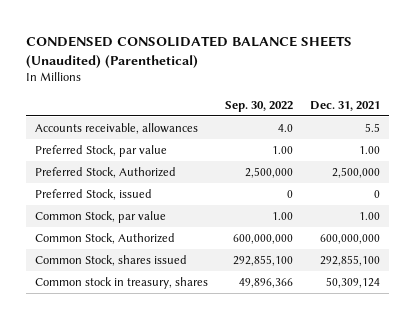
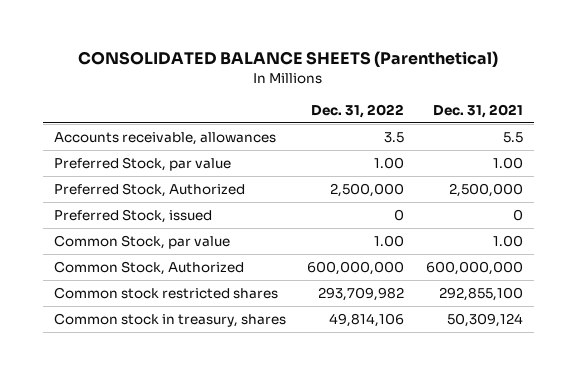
- CONDENSED CONSOLIDATED BALANCE SHEETS (Unaudited) (Parenthetical)
+ CONSOLIDATED BALANCE SHEETS (Parenthetical)
- | Sep. 30, 2022 | Dec. 31, 2021
+ | Dec. 31, 2022 | Dec. 31, 2021
- Common Stock, shares issued | 292,855,100 | 292,855,100
+ Common stock restricted shares | 293,709,982 | 292,855,100

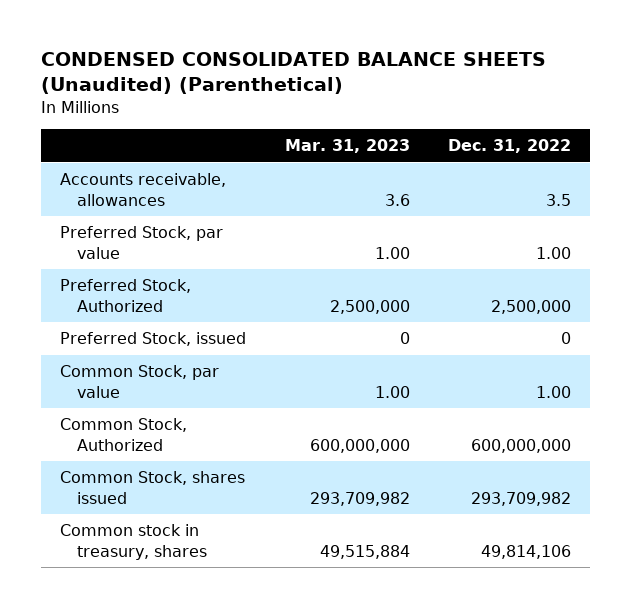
- CONSOLIDATED BALANCE SHEETS (Parenthetical)
+ CONDENSED CONSOLIDATED BALANCE SHEETS (Unaudited) (Parenthetical)
- | Dec. 31, 2022 | Dec. 31, 2021
+ | Mar. 31, 2023 | Dec. 31, 2022
- Common stock restricted shares | 293,709,982 | 292,855,100
+ Common Stock, shares issued | 293,709,982 | 293,709,982

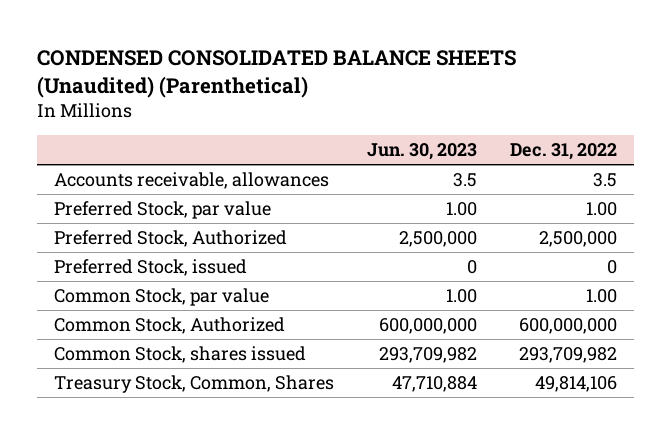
- | Mar. 31, 2023 | Dec. 31, 2022
+ | Jun. 30, 2023 | Dec. 31, 2022
- Common stock in treasury, shares | 49,515,884 | 49,814,106
+ Treasury Stock, Common, Shares | 47,710,884 | 49,814,106

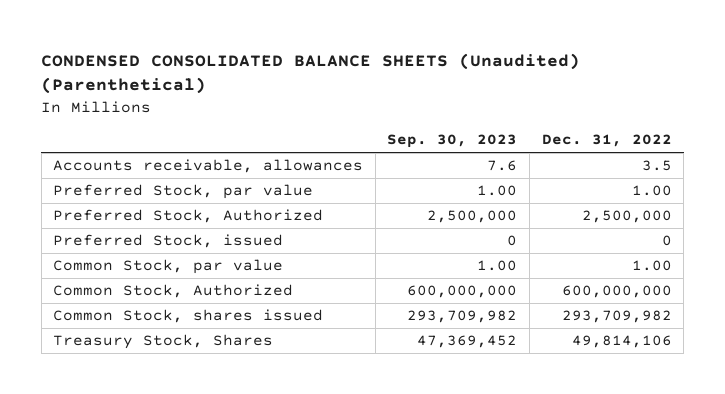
- | Jun. 30, 2023 | Dec. 31, 2022
+ | Sep. 30, 2023 | Dec. 31, 2022
- Treasury Stock, Common, Shares | 47,710,884 | 49,814,106
+ Treasury Stock, Shares | 47,369,452 | 49,814,106

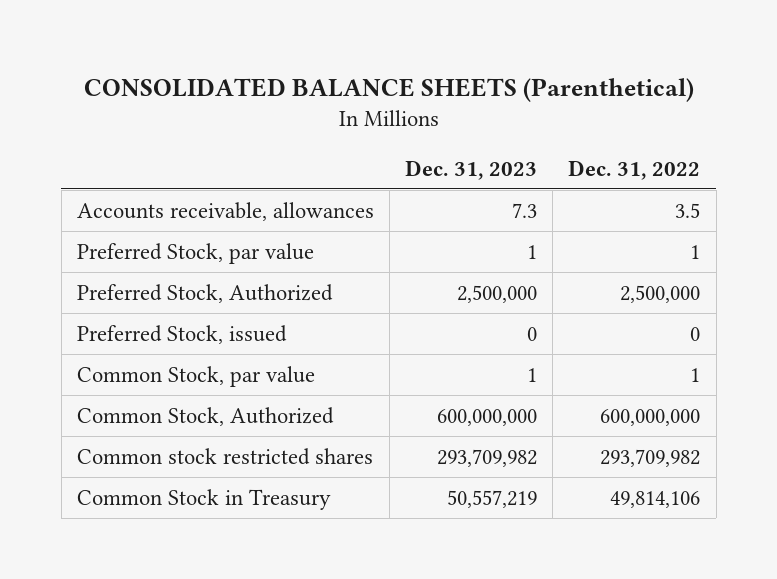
- CONDENSED CONSOLIDATED BALANCE SHEETS (Unaudited) (Parenthetical)
+ CONSOLIDATED BALANCE SHEETS (Parenthetical)
- | Sep. 30, 2023 | Dec. 31, 2022
+ | Dec. 31, 2023 | Dec. 31, 2022
- Preferred Stock, par value | 1.00 | 1.00
+ Preferred Stock, par value | 1 | 1
- Common Stock, par value | 1.00 | 1.00
+ Common Stock, par value | 1 | 1
- Common Stock, shares issued | 293,709,982 | 293,709,982
- Treasury Stock, Shares | 47,369,452 | 49,814,106
+ Common stock restricted shares | 293,709,982 | 293,709,982
+ Common Stock in Treasury | 50,557,219 | 49,814,106

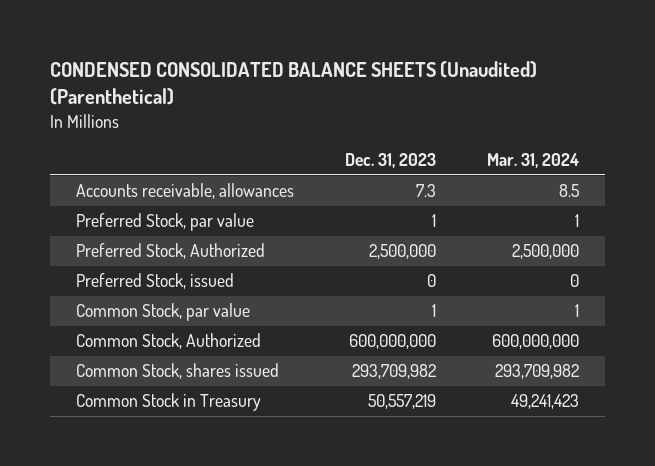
- CONSOLIDATED BALANCE SHEETS (Parenthetical)
+ CONDENSED CONSOLIDATED BALANCE SHEETS (Unaudited) (Parenthetical)
- | Dec. 31, 2023 | Dec. 31, 2022
+ | Dec. 31, 2023 | Mar. 31, 2024
- Common stock restricted shares | 293,709,982 | 293,709,982
+ Common Stock, shares issued | 293,709,982 | 293,709,982

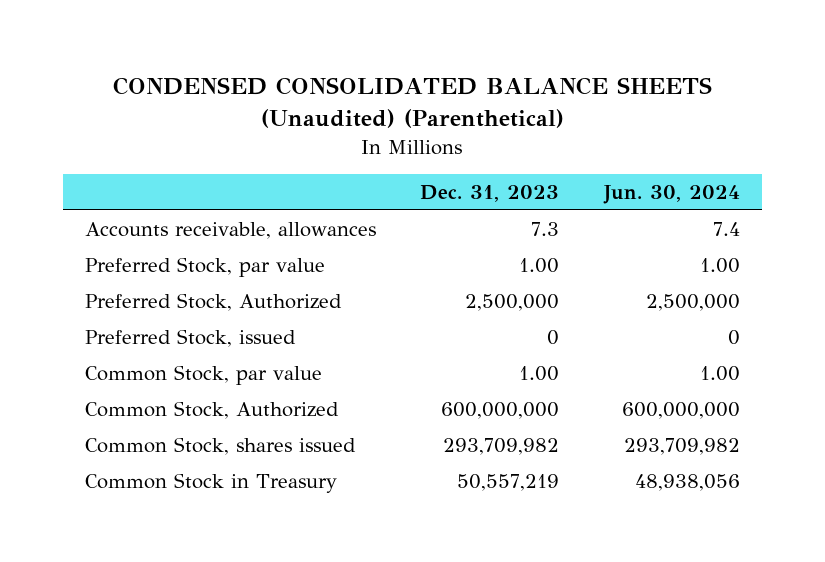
- | Dec. 31, 2023 | Mar. 31, 2024
+ | Dec. 31, 2023 | Jun. 30, 2024
- Preferred Stock, par value | 1 | 1
+ Preferred Stock, par value | 1.00 | 1.00
- Common Stock, par value | 1 | 1
+ Common Stock, par value | 1.00 | 1.00

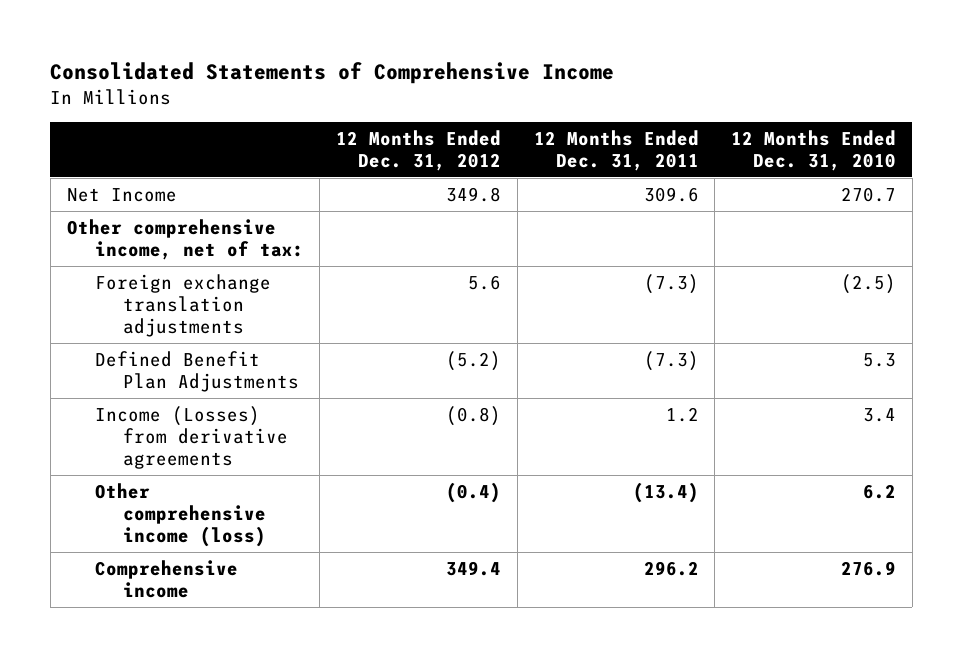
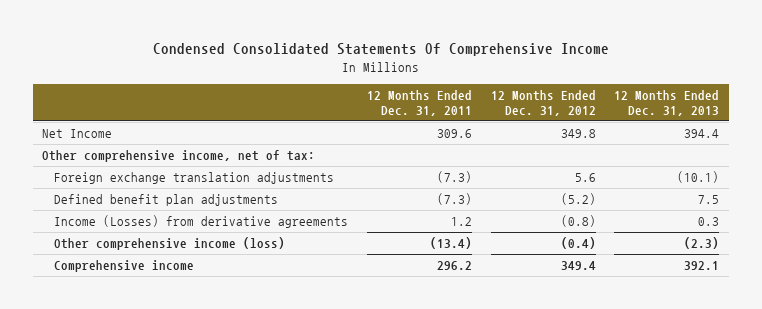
- Consolidated Statements of Comprehensive Income
+ Condensed Consolidated Statements Of Comprehensive Income
- | 12 Months Ended Dec. 31, 2012 | 12 Months Ended Dec. 31, 2011 | 12 Months Ended Dec. 31, 2010
+ | 12 Months Ended Dec. 31, 2011 | 12 Months Ended Dec. 31, 2012 | 12 Months Ended Dec. 31, 2013
- Defined Benefit Plan Adjustments | (5.2) | (7.3) | 5.3
+ Defined benefit plan adjustments | (7.3) | (5.2) | 7.5

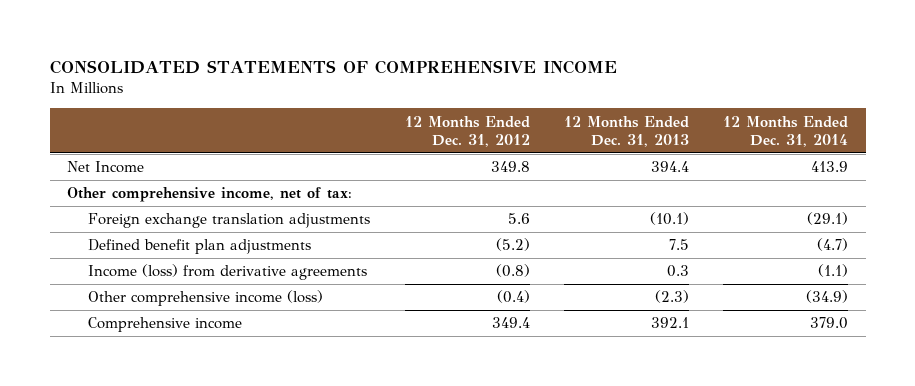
- Condensed Consolidated Statements Of Comprehensive Income
+ CONSOLIDATED STATEMENTS OF COMPREHENSIVE INCOME
- | 12 Months Ended Dec. 31, 2011 | 12 Months Ended Dec. 31, 2012 | 12 Months Ended Dec. 31, 2013
+ | 12 Months Ended Dec. 31, 2012 | 12 Months Ended Dec. 31, 2013 | 12 Months Ended Dec. 31, 2014
- Income (Losses) from derivative agreements | 1.2 | (0.8) | 0.3
+ Income (loss) from derivative agreements | (0.8) | 0.3 | (1.1)

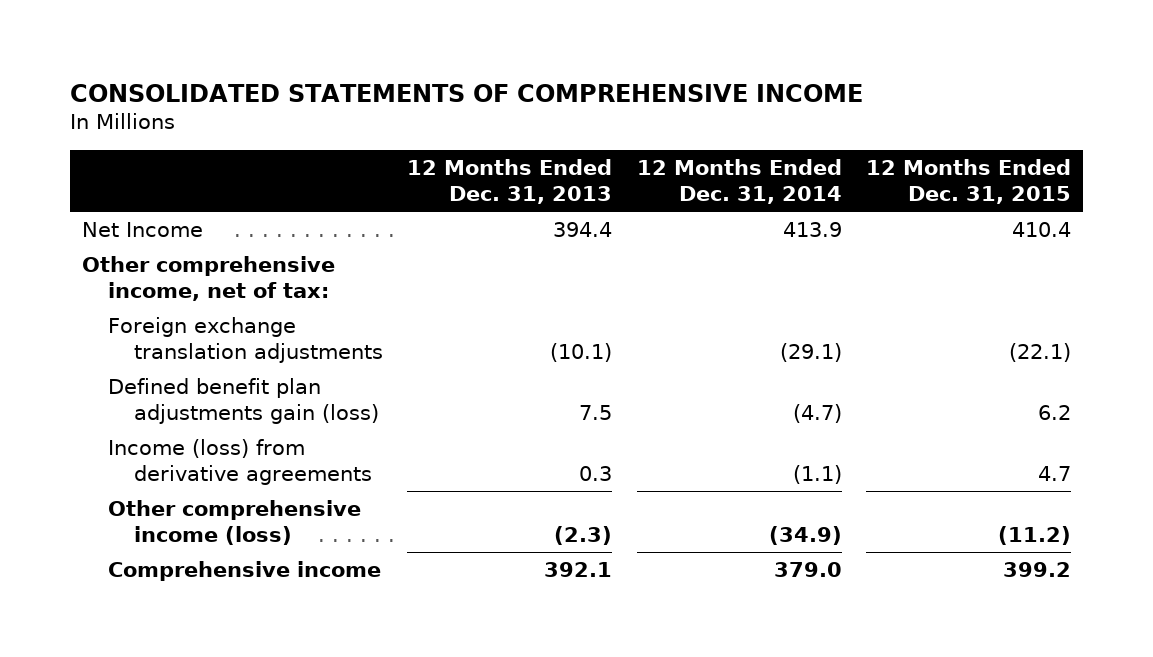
- | 12 Months Ended Dec. 31, 2012 | 12 Months Ended Dec. 31, 2013 | 12 Months Ended Dec. 31, 2014
+ | 12 Months Ended Dec. 31, 2013 | 12 Months Ended Dec. 31, 2014 | 12 Months Ended Dec. 31, 2015
- Defined benefit plan adjustments | (5.2) | 7.5 | (4.7)
+ Defined benefit plan adjustments gain (loss) | 7.5 | (4.7) | 6.2

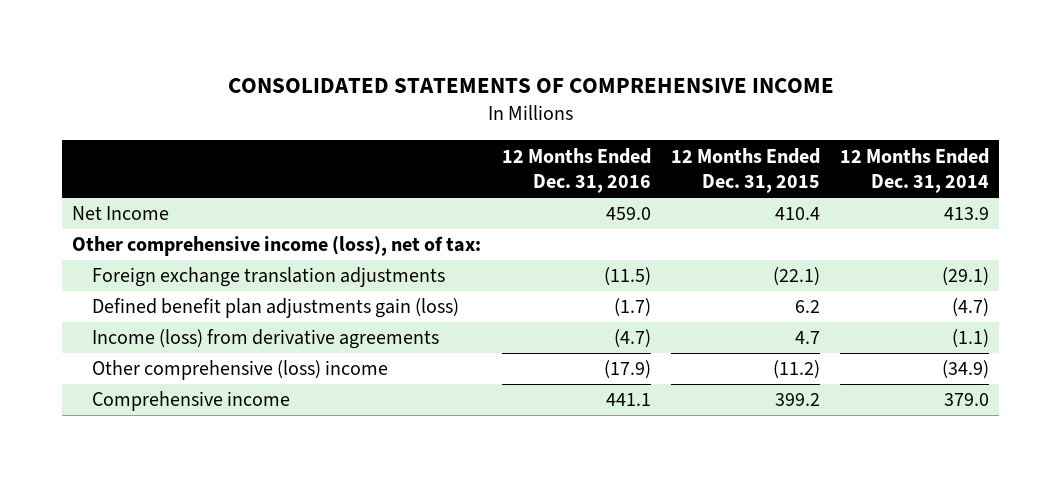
- | 12 Months Ended Dec. 31, 2013 | 12 Months Ended Dec. 31, 2014 | 12 Months Ended Dec. 31, 2015
+ | 12 Months Ended Dec. 31, 2016 | 12 Months Ended Dec. 31, 2015 | 12 Months Ended Dec. 31, 2014
- Other comprehensive income, net of tax:
+ Other comprehensive income (loss), net of tax:
- Other comprehensive income (loss) | (2.3) | (34.9) | (11.2)
+ Other comprehensive (loss) income | (17.9) | (11.2) | (34.9)

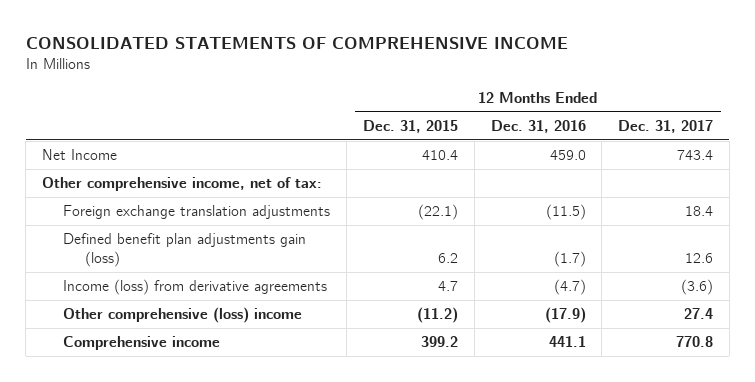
- | 12 Months Ended Dec. 31, 2016 | 12 Months Ended Dec. 31, 2015 | 12 Months Ended Dec. 31, 2014
+ | 12 Months Ended Dec. 31, 2015 | 12 Months Ended Dec. 31, 2016 | 12 Months Ended Dec. 31, 2017
- Other comprehensive income (loss), net of tax:
+ Other comprehensive income, net of tax:

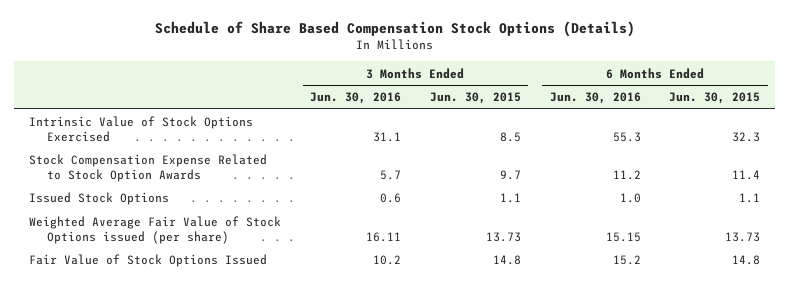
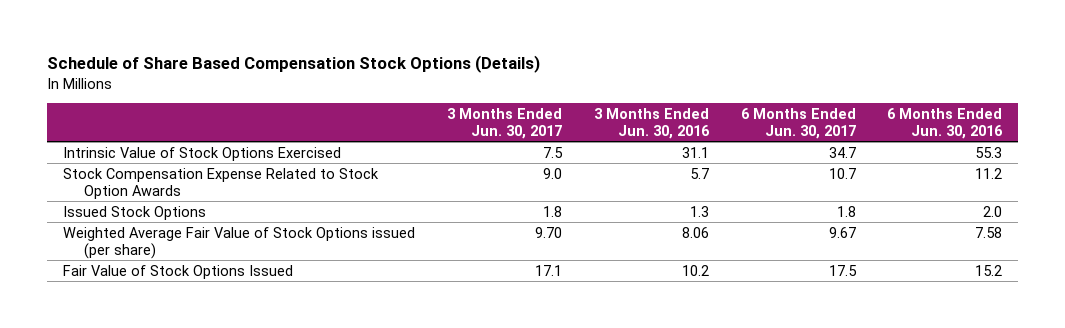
- | 3 Months Ended Jun. 30, 2016 | 3 Months Ended Jun. 30, 2015 | 6 Months Ended Jun. 30, 2016 | 6 Months Ended Jun. 30, 2015
+ | 3 Months Ended Jun. 30, 2017 | 3 Months Ended Jun. 30, 2016 | 6 Months Ended Jun. 30, 2017 | 6 Months Ended Jun. 30, 2016
- Issued Stock Options | 0.6 | 1.1 | 1.0 | 1.1
- Weighted Average Fair Value of Stock Options issued (per share) | 16.11 | 13.73 | 15.15 | 13.73
+ Issued Stock Options | 1.8 | 1.3 | 1.8 | 2.0
+ Weighted Average Fair Value of Stock Options issued (per share) | 9.70 | 8.06 | 9.67 | 7.58

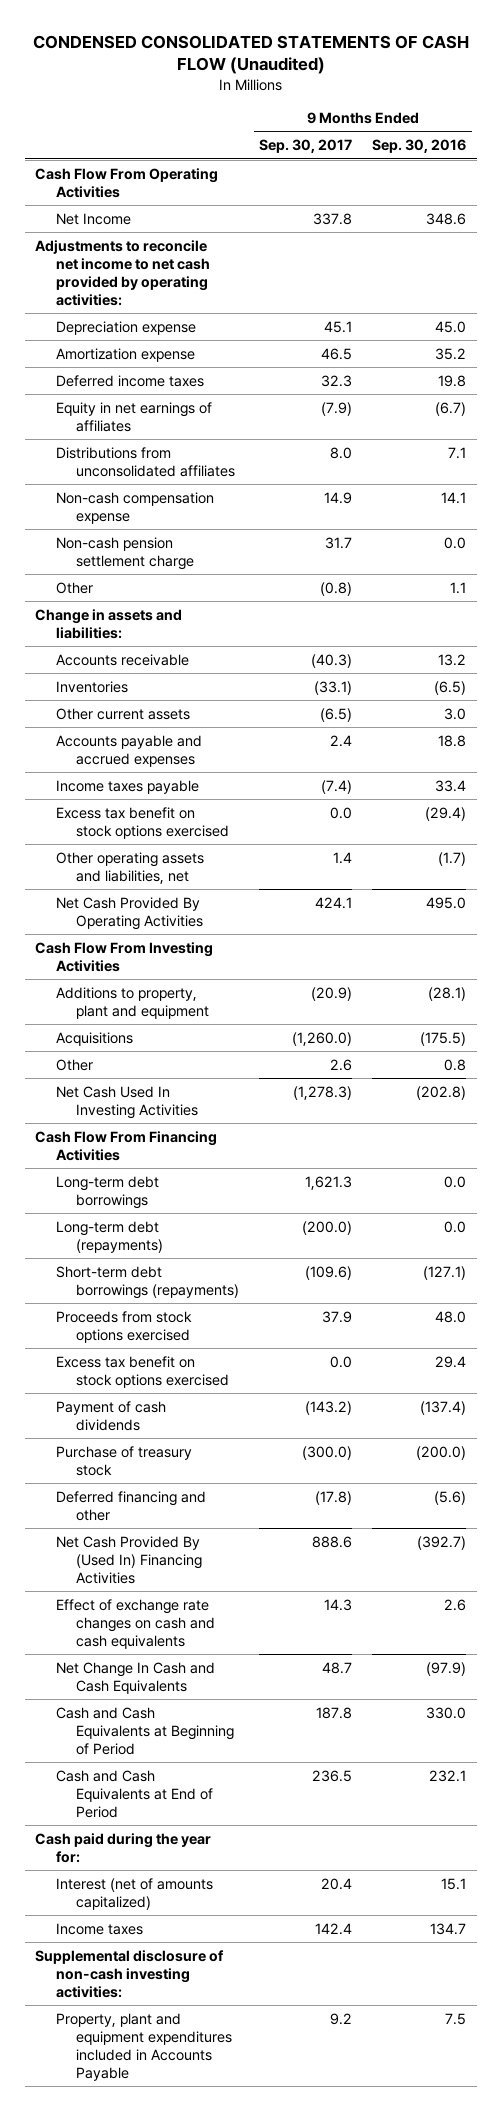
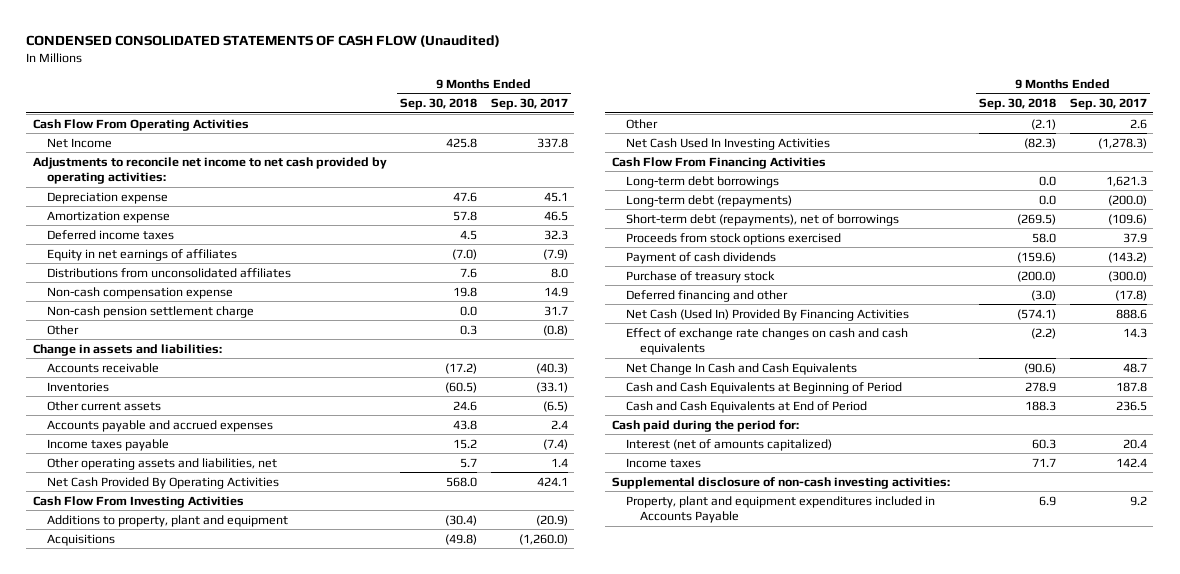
- | 9 Months Ended Sep. 30, 2017 | 9 Months Ended Sep. 30, 2016
+ | 9 Months Ended Sep. 30, 2018 | 9 Months Ended Sep. 30, 2017
- Excess tax benefit on stock options exercised | 0.0 | (29.4)
- Short-term debt borrowings (repayments) | (109.6) | (127.1)
+ Short-term debt (repayments), net of borrowings | (269.5) | (109.6)
- Excess tax benefit on stock options exercised | 0.0 | 29.4
- Net Cash Provided By (Used In) Financing Activities | 888.6 | (392.7)
+ Net Cash (Used In) Provided By Financing Activities | (574.1) | 888.6
- Cash paid during the year for:
+ Cash paid during the period for:

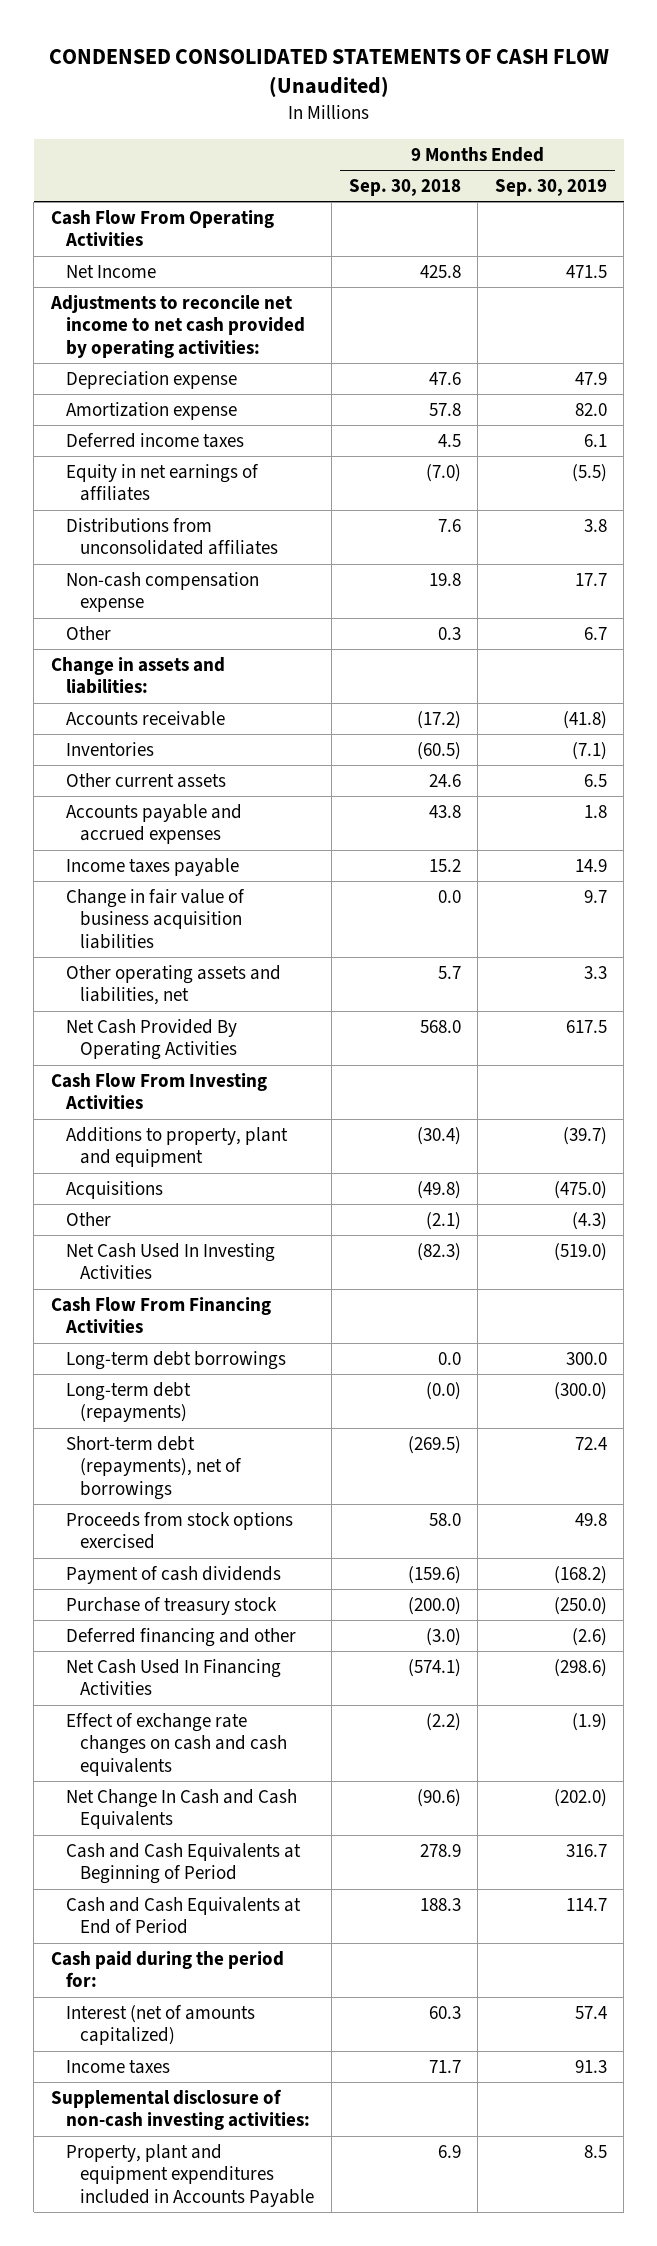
- | 9 Months Ended Sep. 30, 2018 | 9 Months Ended Sep. 30, 2017
+ | 9 Months Ended Sep. 30, 2018 | 9 Months Ended Sep. 30, 2019
- Non-cash pension settlement charge | 0.0 | 31.7
+ Change in fair value of business acquisition liabilities | 0.0 | 9.7
- Long-term debt (repayments) | 0.0 | (200.0)
+ Long-term debt (repayments) | (0.0) | (300.0)
- Net Cash (Used In) Provided By Financing Activities | (574.1) | 888.6
+ Net Cash Used In Financing Activities | (574.1) | (298.6)

